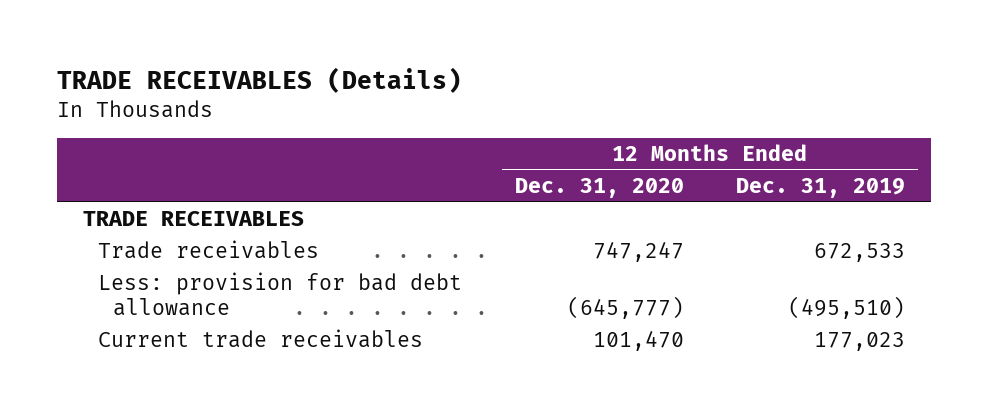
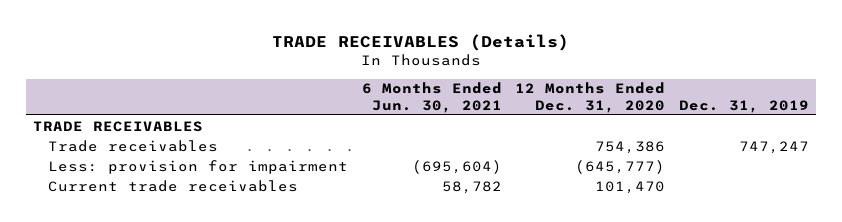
- | 12 Months Ended Dec. 31, 2020 | 12 Months Ended Dec. 31, 2019
+ | 6 Months Ended Jun. 30, 2021 | 12 Months Ended Dec. 31, 2020 | Dec. 31, 2019
- Trade receivables | 747,247 | 672,533
- Less: provision for bad debt allowance | (645,777) | (495,510)
+ Trade receivables | | 754,386 | 747,247
+ Less: provision for impairment | (695,604) | (645,777) |

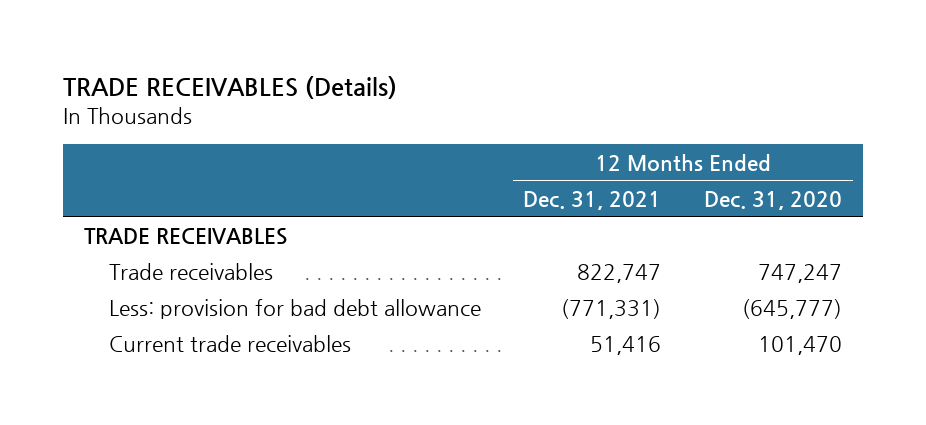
- | 6 Months Ended Jun. 30, 2021 | 12 Months Ended Dec. 31, 2020 | Dec. 31, 2019
+ | 12 Months Ended Dec. 31, 2021 | 12 Months Ended Dec. 31, 2020
- Trade receivables | | 754,386 | 747,247
- Less: provision for impairment | (695,604) | (645,777) |
+ Trade receivables | 822,747 | 747,247
+ Less: provision for bad debt allowance | (771,331) | (645,777)

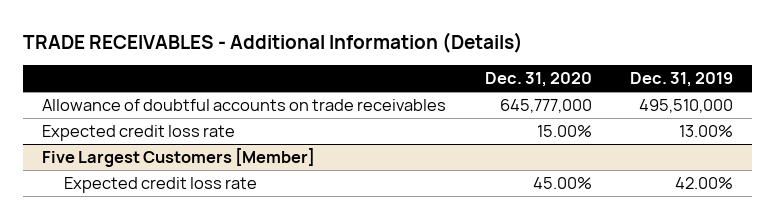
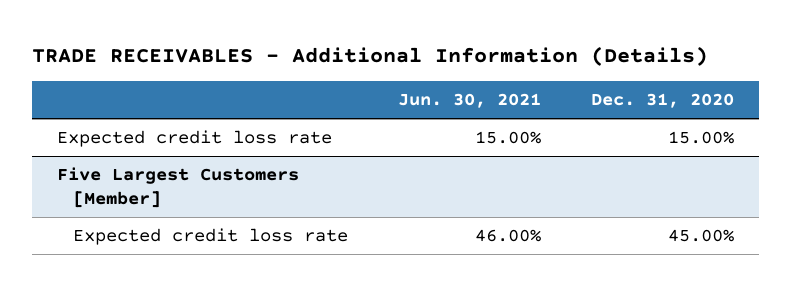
- | Dec. 31, 2020 | Dec. 31, 2019
+ | Jun. 30, 2021 | Dec. 31, 2020
- Allowance of doubtful accounts on trade receivables | 645,777,000 | 495,510,000

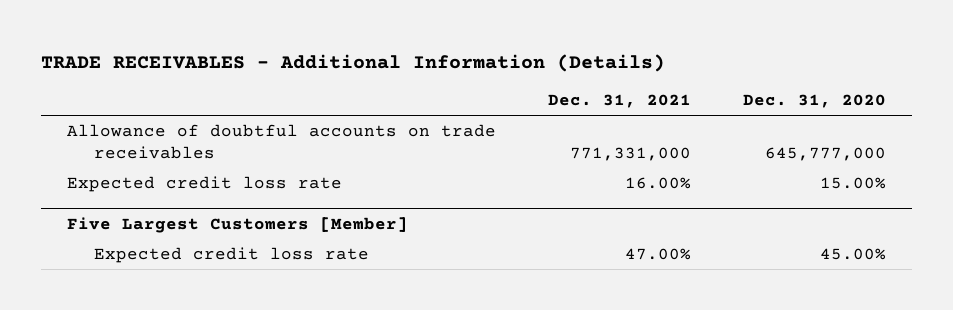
- | Jun. 30, 2021 | Dec. 31, 2020
+ | Dec. 31, 2021 | Dec. 31, 2020
+ Allowance of doubtful accounts on trade receivables | 771,331,000 | 645,777,000

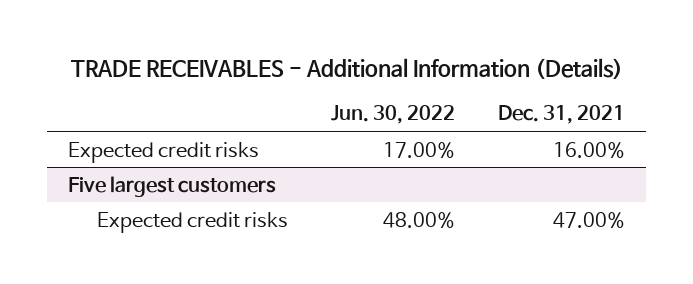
- | Dec. 31, 2021 | Dec. 31, 2020
+ | Jun. 30, 2022 | Dec. 31, 2021
- Allowance of doubtful accounts on trade receivables | 771,331,000 | 645,777,000
- Expected credit loss rate | 16.00% | 15.00%
- Five Largest Customers [Member]
- Expected credit loss rate | 47.00% | 45.00%
+ Expected credit risks | 17.00% | 16.00%
+ Five largest customers
+ Expected credit risks | 48.00% | 47.00%

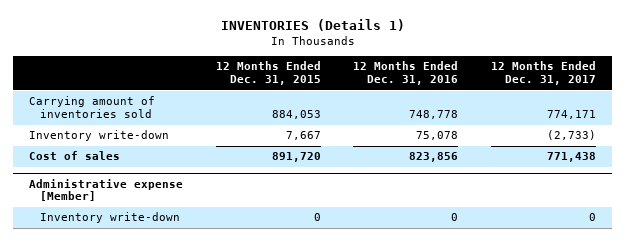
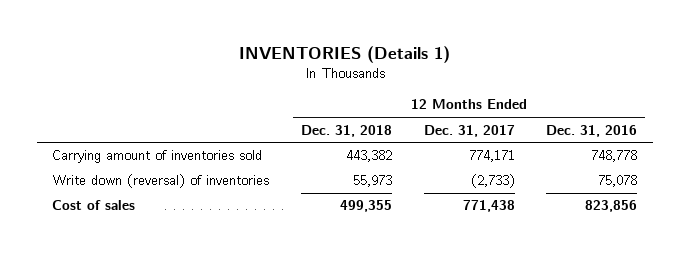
- | 12 Months Ended Dec. 31, 2015 | 12 Months Ended Dec. 31, 2016 | 12 Months Ended Dec. 31, 2017
+ | 12 Months Ended Dec. 31, 2018 | 12 Months Ended Dec. 31, 2017 | 12 Months Ended Dec. 31, 2016
- Inventory write-down | 7,667 | 75,078 | (2,733)
+ Write down (reversal) of inventories | 55,973 | (2,733) | 75,078
- Administrative expense [Member]
- Inventory write-down | 0 | 0 | 0

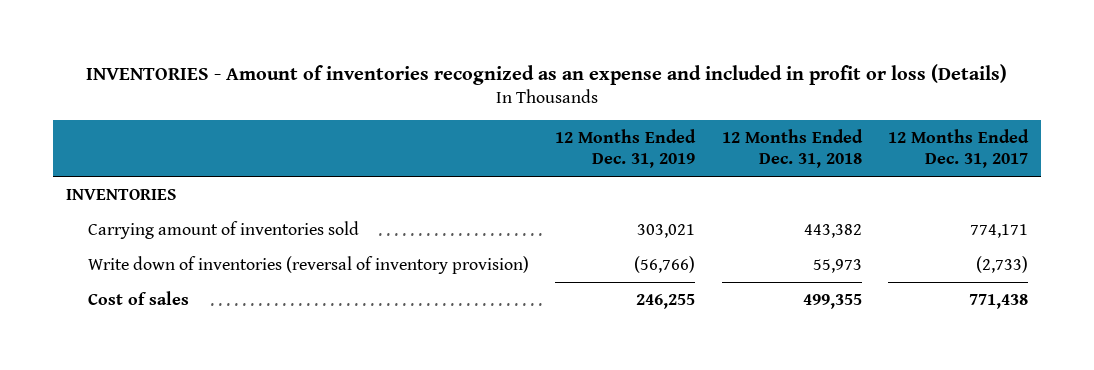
- INVENTORIES (Details 1)
+ INVENTORIES - Amount of inventories recognized as an expense and included in profit or loss (Details)
- | 12 Months Ended Dec. 31, 2018 | 12 Months Ended Dec. 31, 2017 | 12 Months Ended Dec. 31, 2016
+ | 12 Months Ended Dec. 31, 2019 | 12 Months Ended Dec. 31, 2018 | 12 Months Ended Dec. 31, 2017
+ INVENTORIES
- Write down (reversal) of inventories | 55,973 | (2,733) | 75,078
+ Write down of inventories (reversal of inventory provision) | (56,766) | 55,973 | (2,733)

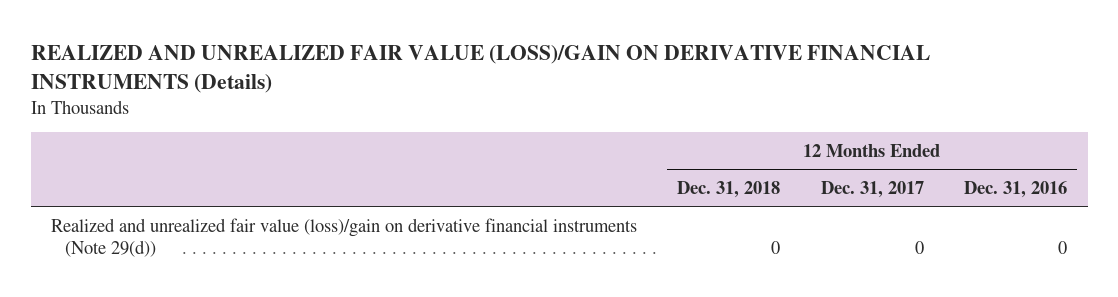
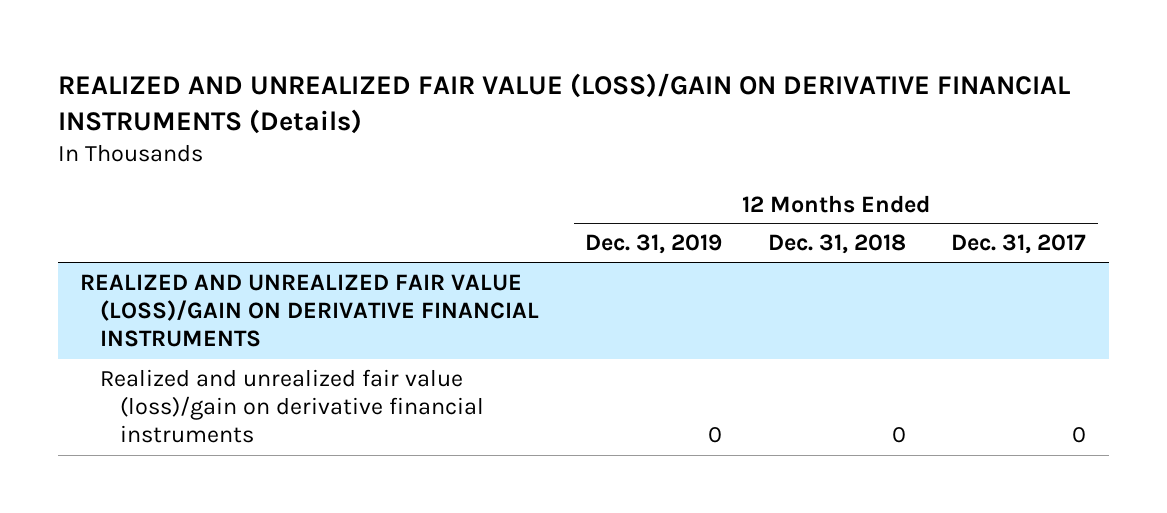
- | 12 Months Ended Dec. 31, 2018 | 12 Months Ended Dec. 31, 2017 | 12 Months Ended Dec. 31, 2016
+ | 12 Months Ended Dec. 31, 2019 | 12 Months Ended Dec. 31, 2018 | 12 Months Ended Dec. 31, 2017
- Realized and unrealized fair value (loss)/gain on derivative financial instruments (Note 29(d)) | 0 | 0 | 0
+ REALIZED AND UNREALIZED FAIR VALUE (LOSS)/GAIN ON DERIVATIVE FINANCIAL INSTRUMENTS
+ Realized and unrealized fair value (loss)/gain on derivative financial instruments | 0 | 0 | 0

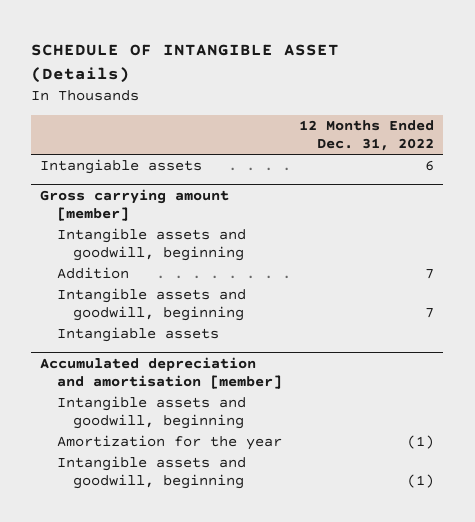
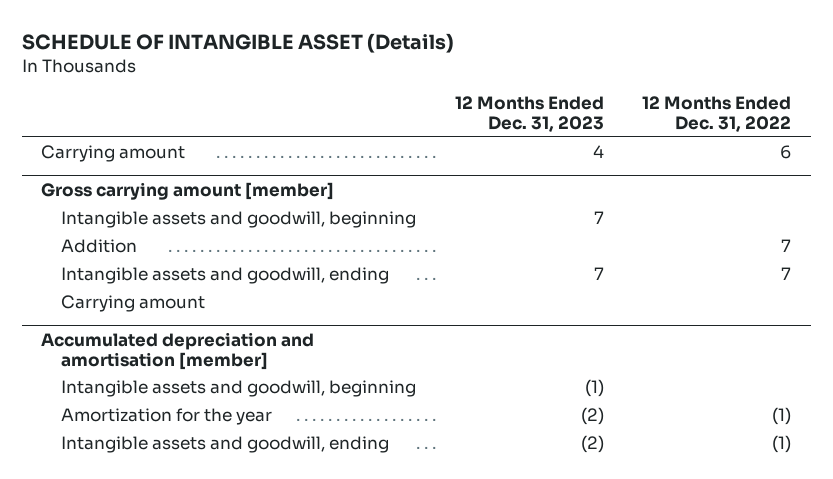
- | 12 Months Ended Dec. 31, 2022
+ | 12 Months Ended Dec. 31, 2023 | 12 Months Ended Dec. 31, 2022
- Intangiable assets | 6
+ Carrying amount | 4 | 6
@ Gross carrying amount [member]
- Intangible assets and goodwill, beginning | 7
- Intangiable assets
+ Intangible assets and goodwill, ending | 7 | 7
+ Carrying amount
@ Accumulated depreciation and amortisation [member]
- Intangible assets and goodwill, beginning | (1)
+ Intangible assets and goodwill, ending | (2) | (1)

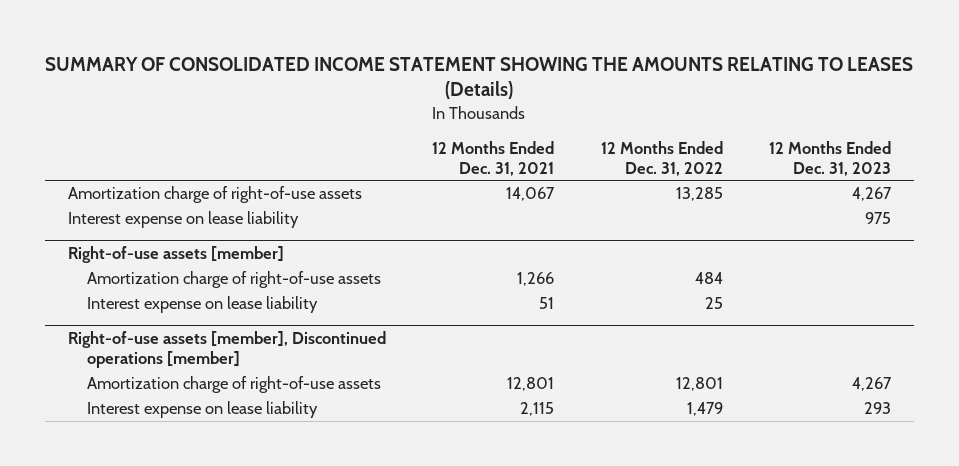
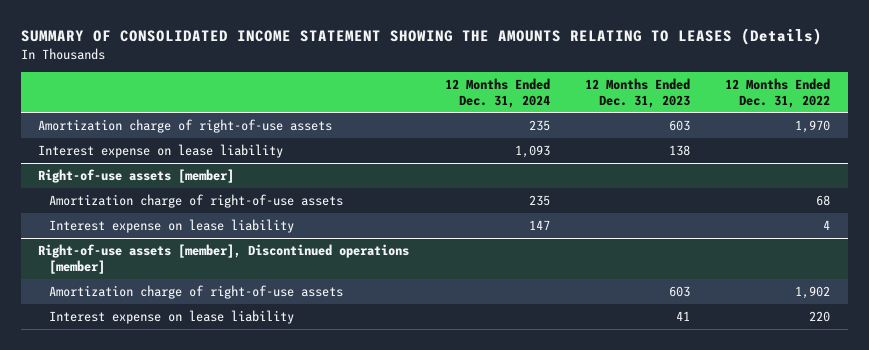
- | 12 Months Ended Dec. 31, 2021 | 12 Months Ended Dec. 31, 2022 | 12 Months Ended Dec. 31, 2023
+ | 12 Months Ended Dec. 31, 2024 | 12 Months Ended Dec. 31, 2023 | 12 Months Ended Dec. 31, 2022
- Amortization charge of right-of-use assets | 14,067 | 13,285 | 4,267
- Interest expense on lease liability | | | 975
+ Amortization charge of right-of-use assets | 235 | 603 | 1,970
+ Interest expense on lease liability | 1,093 | 138 |
@ Right-of-use assets [member]
- Amortization charge of right-of-use assets | 1,266 | 484 |
- Interest expense on lease liability | 51 | 25 |
+ Amortization charge of right-of-use assets | 235 | | 68
+ Interest expense on lease liability | 147 | | 4
@ Right-of-use assets [member], Discontinued operations [member]
- Amortization charge of right-of-use assets | 12,801 | 12,801 | 4,267
- Interest expense on lease liability | 2,115 | 1,479 | 293
+ Amortization charge of right-of-use assets | | 603 | 1,902
+ Interest expense on lease liability | | 41 | 220

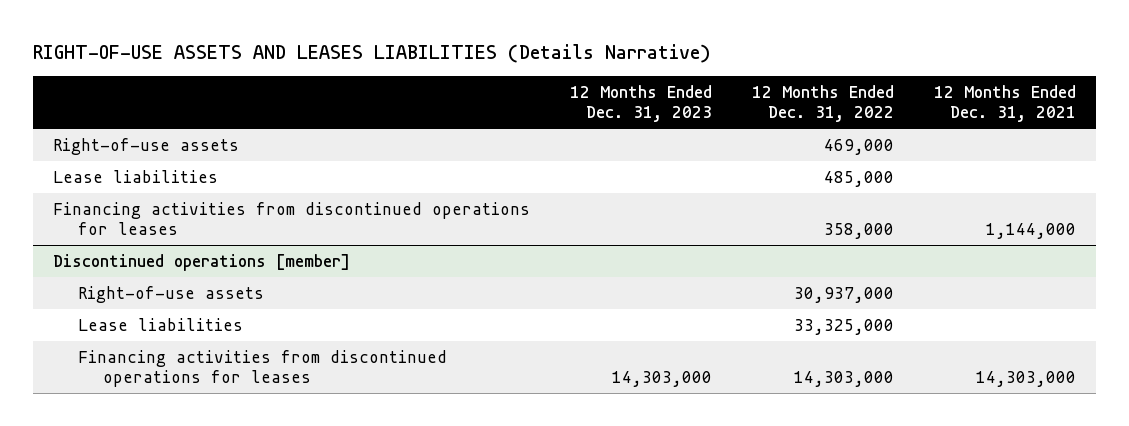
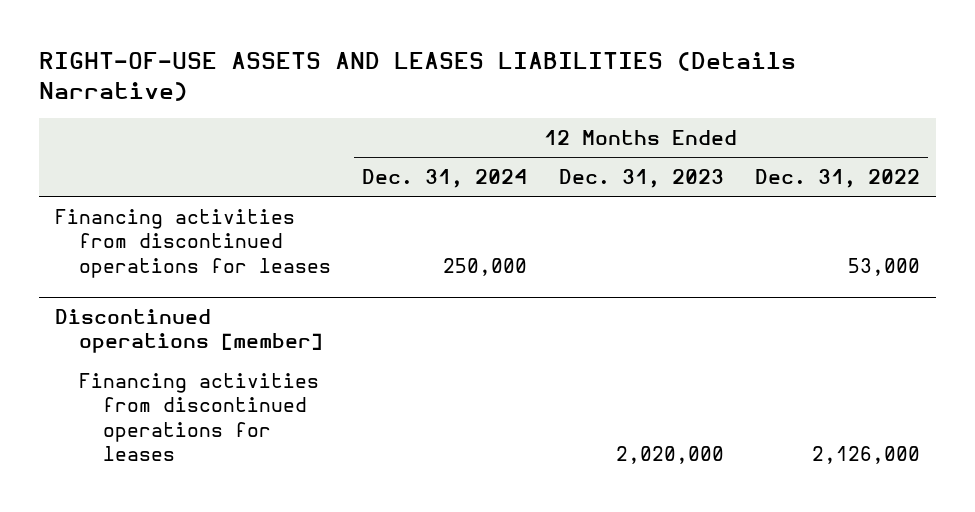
- | 12 Months Ended Dec. 31, 2023 | 12 Months Ended Dec. 31, 2022 | 12 Months Ended Dec. 31, 2021
+ | 12 Months Ended Dec. 31, 2024 | 12 Months Ended Dec. 31, 2023 | 12 Months Ended Dec. 31, 2022
- Right-of-use assets | | 469,000 |
- Lease liabilities | | 485,000 |
- Financing activities from discontinued operations for leases | | 358,000 | 1,144,000
+ Financing activities from discontinued operations for leases | 250,000 | | 53,000
@ Discontinued operations [member]
- Right-of-use assets | | 30,937,000 |
- Lease liabilities | | 33,325,000 |
- Financing activities from discontinued operations for leases | 14,303,000 | 14,303,000 | 14,303,000
+ Financing activities from discontinued operations for leases | | 2,020,000 | 2,126,000

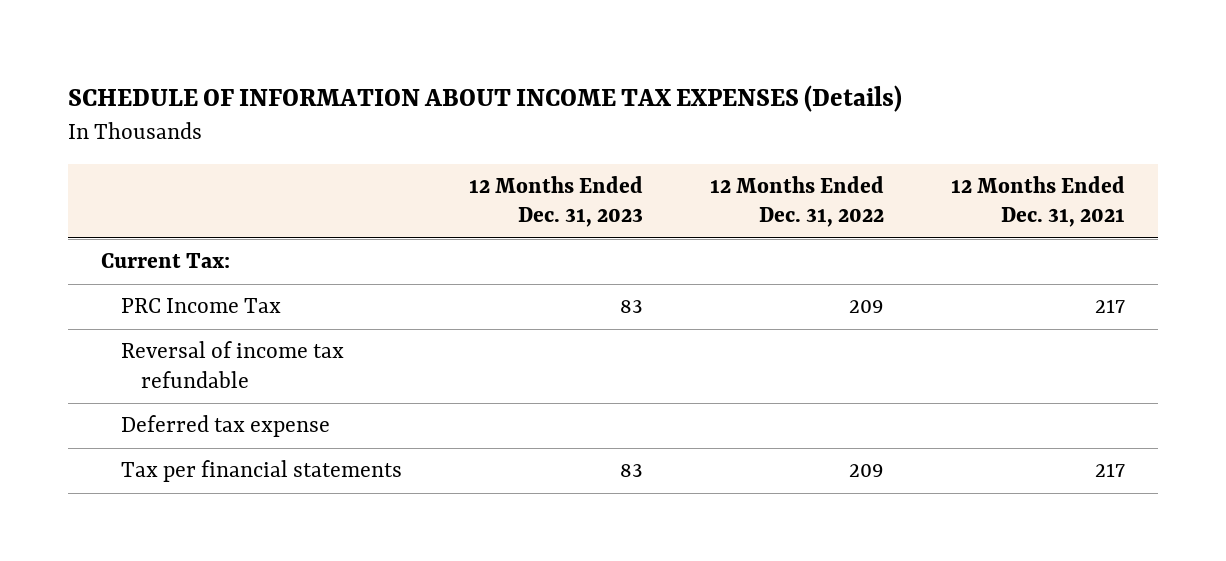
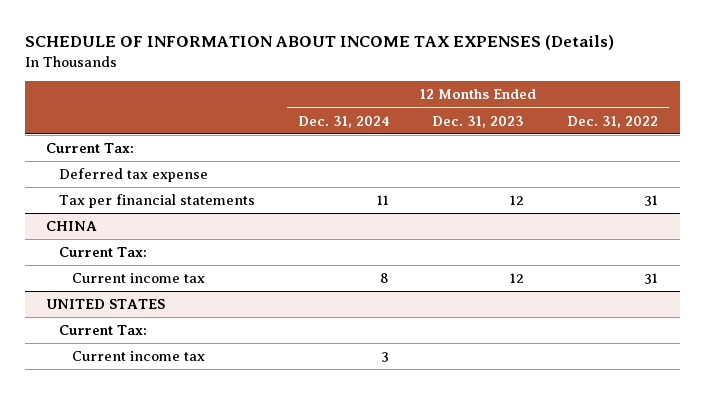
- | 12 Months Ended Dec. 31, 2023 | 12 Months Ended Dec. 31, 2022 | 12 Months Ended Dec. 31, 2021
+ | 12 Months Ended Dec. 31, 2024 | 12 Months Ended Dec. 31, 2023 | 12 Months Ended Dec. 31, 2022
- PRC Income Tax | 83 | 209 | 217
- Reversal of income tax refundable
- Tax per financial statements | 83 | 209 | 217
+ Tax per financial statements | 11 | 12 | 31
+ CHINA
+ Current Tax:
+ Current income tax | 8 | 12 | 31
+ UNITED STATES
+ Current Tax:
+ Current income tax | 3 | |

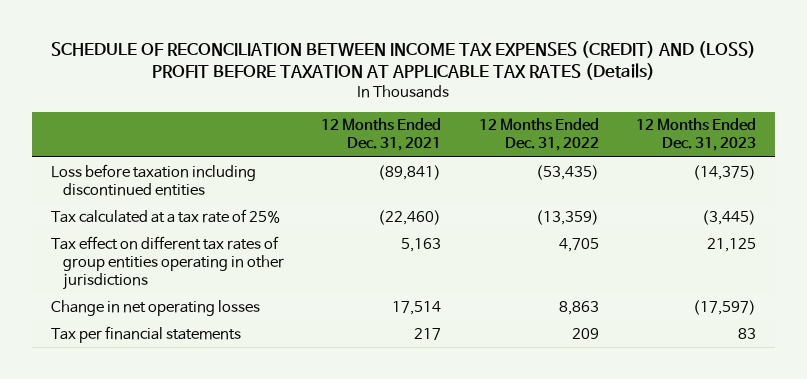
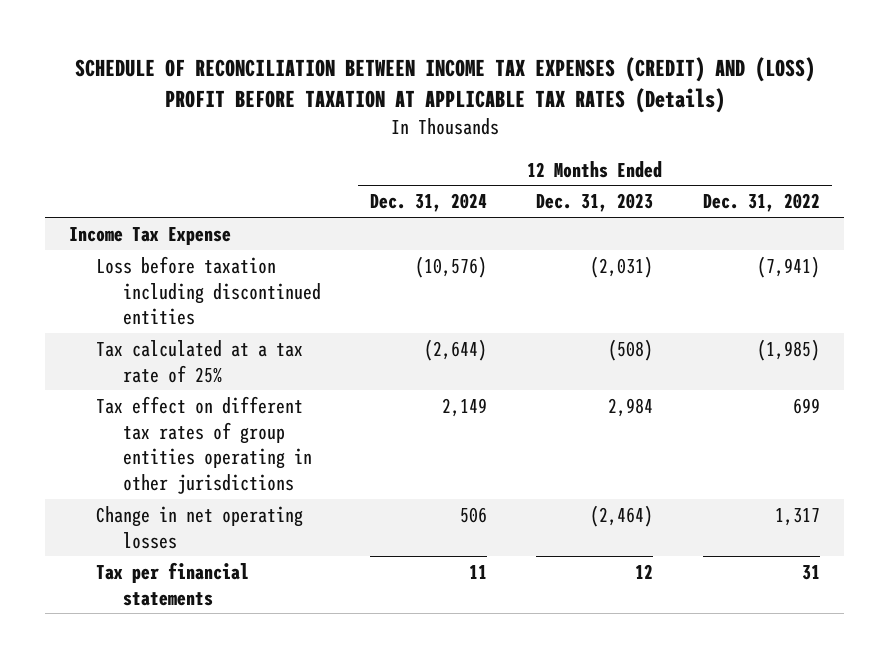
- | 12 Months Ended Dec. 31, 2021 | 12 Months Ended Dec. 31, 2022 | 12 Months Ended Dec. 31, 2023
+ | 12 Months Ended Dec. 31, 2024 | 12 Months Ended Dec. 31, 2023 | 12 Months Ended Dec. 31, 2022
- Loss before taxation including discontinued entities | (89,841) | (53,435) | (14,375)
- Tax calculated at a tax rate of 25% | (22,460) | (13,359) | (3,445)
- Tax effect on different tax rates of group entities operating in other jurisdictions | 5,163 | 4,705 | 21,125
- Change in net operating losses | 17,514 | 8,863 | (17,597)
- Tax per financial statements | 217 | 209 | 83
+ Income Tax Expense
+ Loss before taxation including discontinued entities | (10,576) | (2,031) | (7,941)
+ Tax calculated at a tax rate of 25% | (2,644) | (508) | (1,985)
+ Tax effect on different tax rates of group entities operating in other jurisdictions | 2,149 | 2,984 | 699
+ Change in net operating losses | 506 | (2,464) | 1,317
+ Tax per financial statements | 11 | 12 | 31

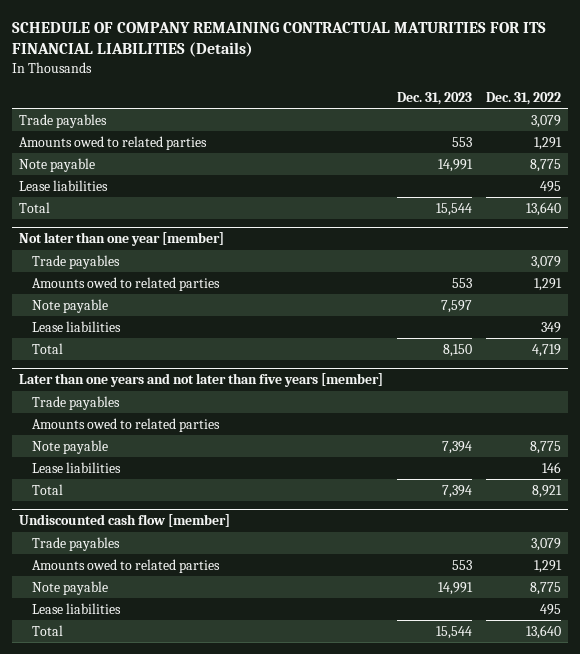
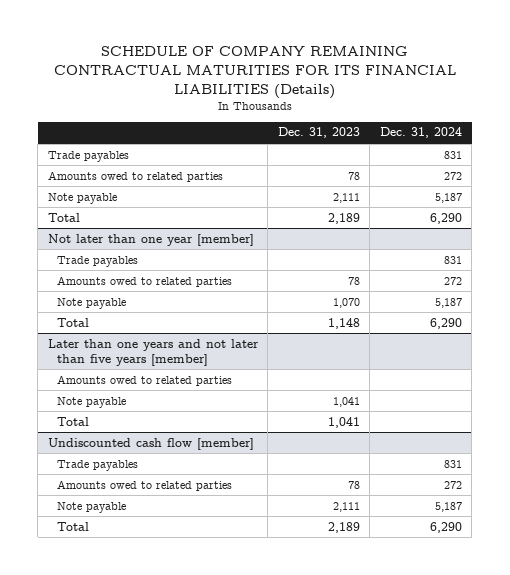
- | Dec. 31, 2023 | Dec. 31, 2022
+ | Dec. 31, 2023 | Dec. 31, 2024
- Amounts owed to related parties | 553 | 1,291
- Note payable | 14,991 | 8,775
- Lease liabilities | | 495
- Total | 15,544 | 13,640
+ Amounts owed to related parties | 78 | 272
+ Note payable | 2,111 | 5,187
+ Total | 2,189 | 6,290
@ Not later than one year [member]
- Amounts owed to related parties | 553 | 1,291
- Note payable | 7,597 |
- Lease liabilities | | 349
- Total | 8,150 | 4,719
+ Amounts owed to related parties | 78 | 272
+ Note payable | 1,070 | 5,187
+ Total | 1,148 | 6,290
@ Later than one years and not later than five years [member]
- Trade payables
- Note payable | 7,394 | 8,775
- Lease liabilities | | 146
- Total | 7,394 | 8,921
+ Note payable | 1,041 |
+ Total | 1,041 |
@ Undiscounted cash flow [member]
- Amounts owed to related parties | 553 | 1,291
- Note payable | 14,991 | 8,775
- Lease liabilities | | 495
- Total | 15,544 | 13,640
+ Amounts owed to related parties | 78 | 272
+ Note payable | 2,111 | 5,187
+ Total | 2,189 | 6,290

